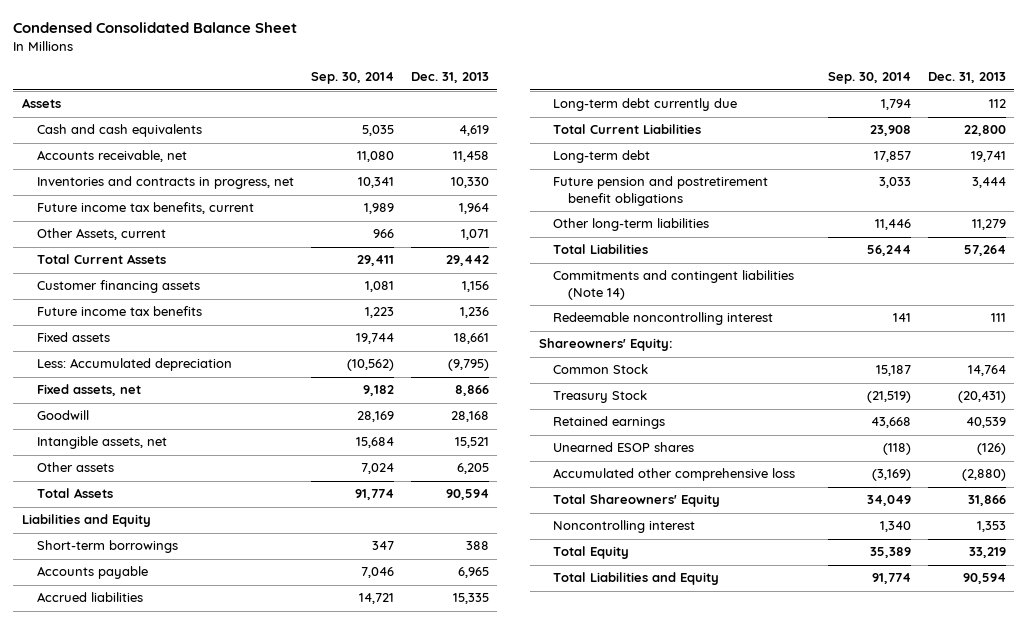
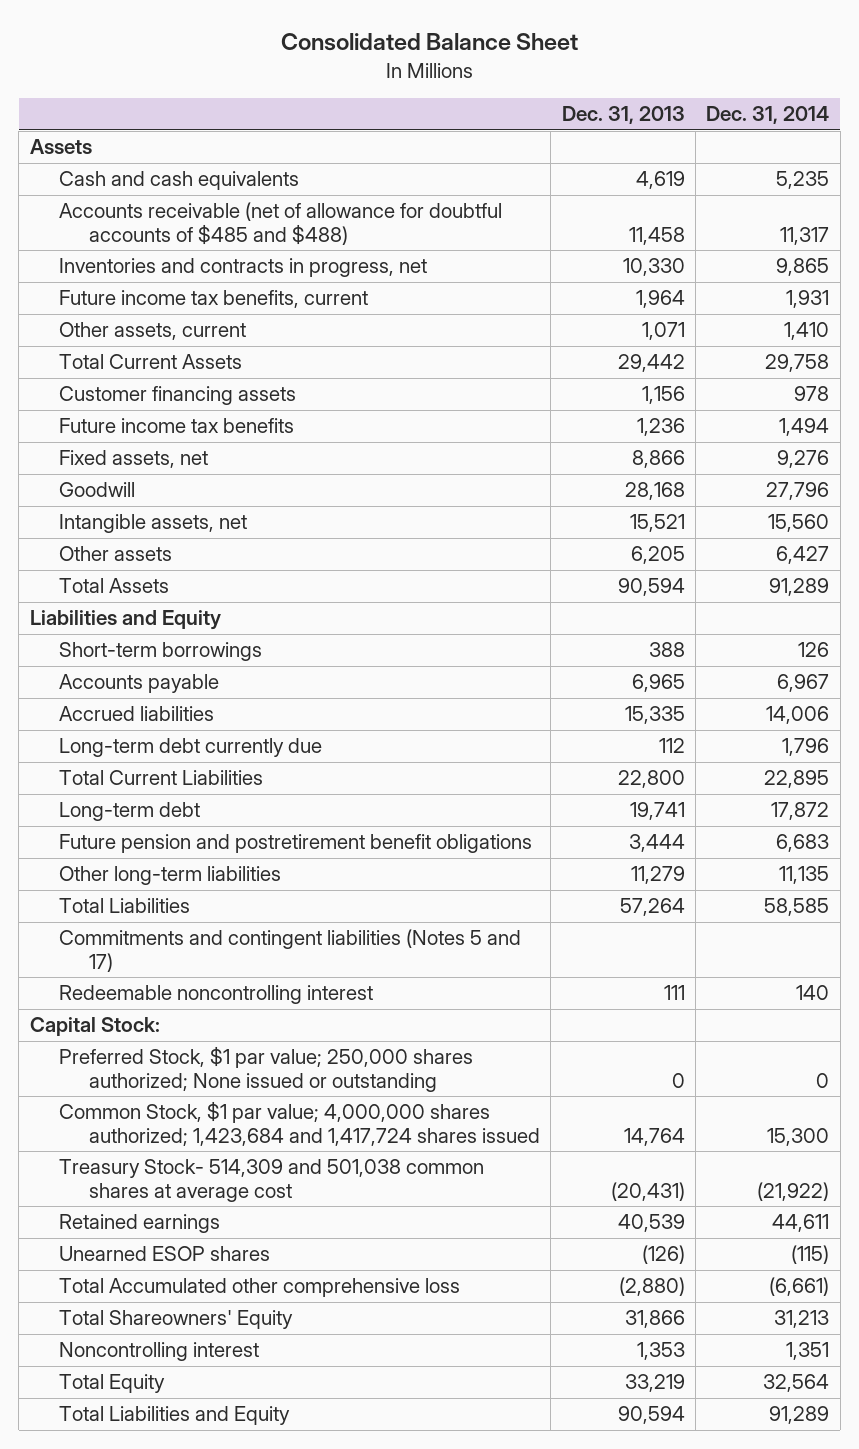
- Condensed Consolidated Balance Sheet
+ Consolidated Balance Sheet
- | Sep. 30, 2014 | Dec. 31, 2013
+ | Dec. 31, 2013 | Dec. 31, 2014
- Accounts receivable, net | 11,080 | 11,458
+ Accounts receivable (net of allowance for doubtful accounts of $485 and $488) | 11,458 | 11,317
- Other Assets, current | 966 | 1,071
+ Other assets, current | 1,071 | 1,410
- Fixed assets | 19,744 | 18,661
- Less: Accumulated depreciation | (10,562) | (9,795)
- Commitments and contingent liabilities (Note 14)
+ Commitments and contingent liabilities (Notes 5 and 17)
- Shareowners' Equity:
- Common Stock | 15,187 | 14,764
- Treasury Stock | (21,519) | (20,431)
+ Capital Stock:
+ Preferred Stock, $1 par value; 250,000 shares authorized; None issued or outstanding | 0 | 0
+ Common Stock, $1 par value; 4,000,000 shares authorized; 1,423,684 and 1,417,724 shares issued | 14,764 | 15,300
+ Treasury Stock- 514,309 and 501,038 common shares at average cost | (20,431) | (21,922)
- Accumulated other comprehensive loss | (3,169) | (2,880)
+ Total Accumulated other comprehensive loss | (2,880) | (6,661)

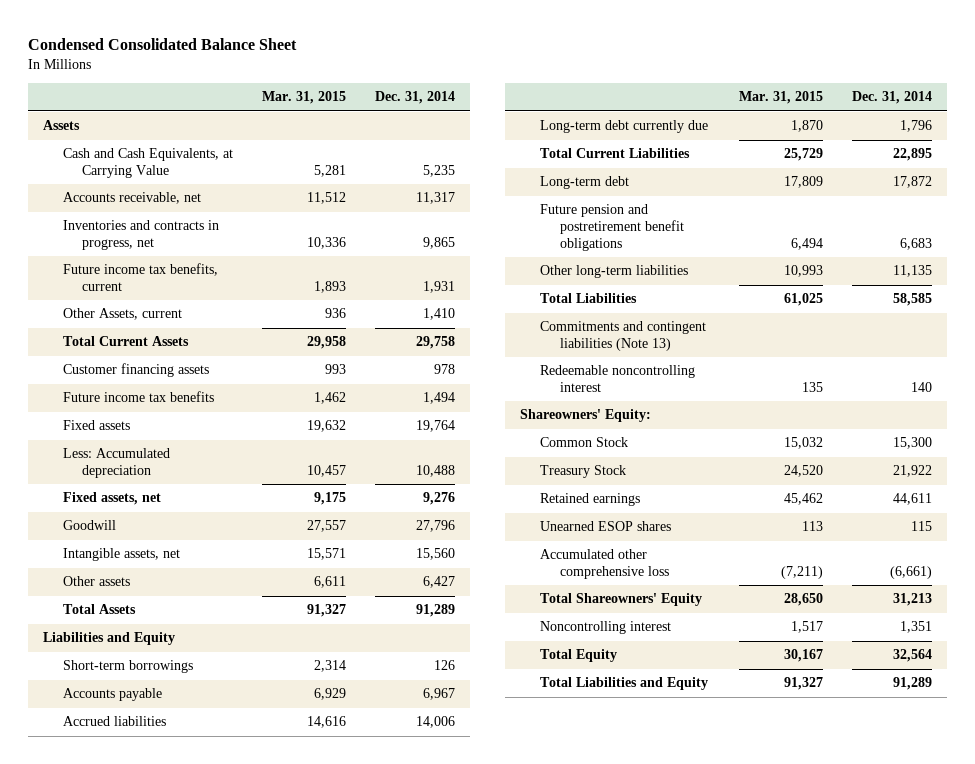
- Consolidated Balance Sheet
+ Condensed Consolidated Balance Sheet
- | Dec. 31, 2013 | Dec. 31, 2014
+ | Mar. 31, 2015 | Dec. 31, 2014
- Cash and cash equivalents | 4,619 | 5,235
- Accounts receivable (net of allowance for doubtful accounts of $485 and $488) | 11,458 | 11,317
+ Cash and Cash Equivalents, at Carrying Value | 5,281 | 5,235
+ Accounts receivable, net | 11,512 | 11,317
- Other assets, current | 1,071 | 1,410
+ Other Assets, current | 936 | 1,410
+ Fixed assets | 19,632 | 19,764
+ Less: Accumulated depreciation | 10,457 | 10,488
- Commitments and contingent liabilities (Notes 5 and 17)
+ Commitments and contingent liabilities (Note 13)
- Capital Stock:
- Preferred Stock, $1 par value; 250,000 shares authorized; None issued or outstanding | 0 | 0
- Common Stock, $1 par value; 4,000,000 shares authorized; 1,423,684 and 1,417,724 shares issued | 14,764 | 15,300
- Treasury Stock- 514,309 and 501,038 common shares at average cost | (20,431) | (21,922)
+ Shareowners' Equity:
+ Common Stock | 15,032 | 15,300
+ Treasury Stock | 24,520 | 21,922
- Unearned ESOP shares | (126) | (115)
- Total Accumulated other comprehensive loss | (2,880) | (6,661)
+ Unearned ESOP shares | 113 | 115
+ Accumulated other comprehensive loss | (7,211) | (6,661)

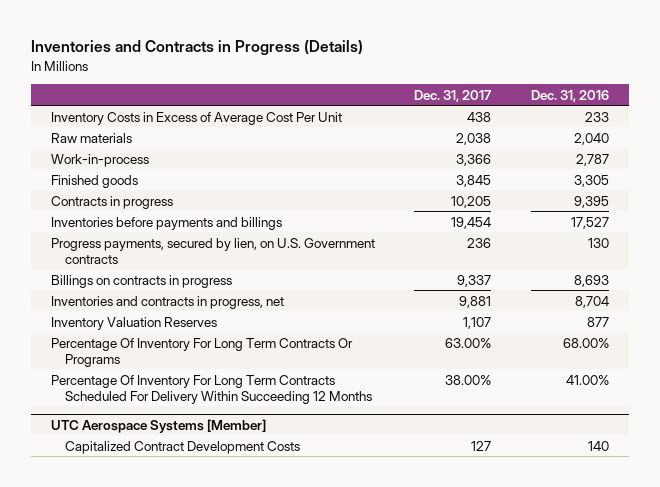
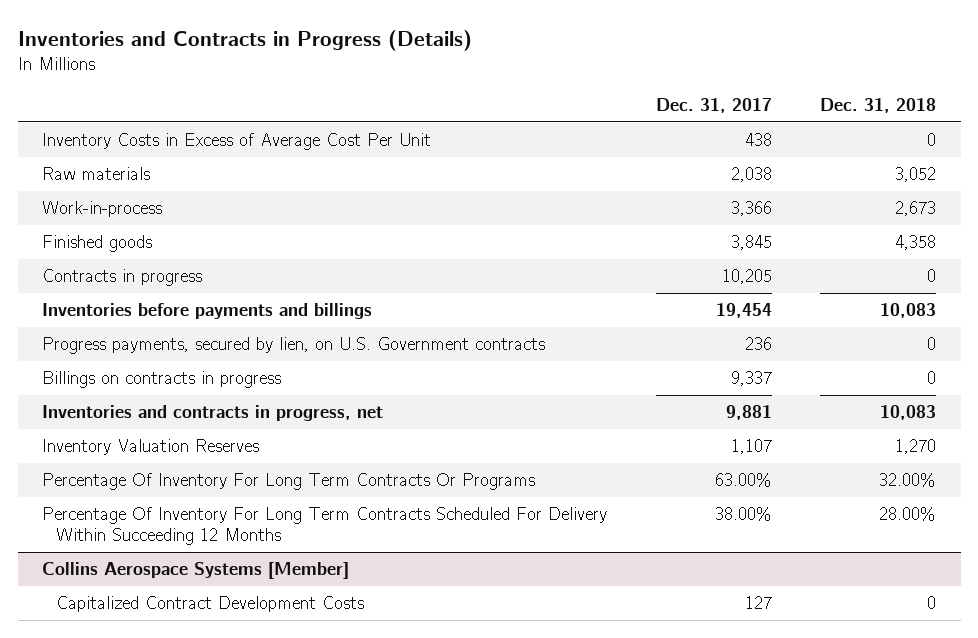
- | Dec. 31, 2017 | Dec. 31, 2016
+ | Dec. 31, 2017 | Dec. 31, 2018
- UTC Aerospace Systems [Member]
+ Collins Aerospace Systems [Member]

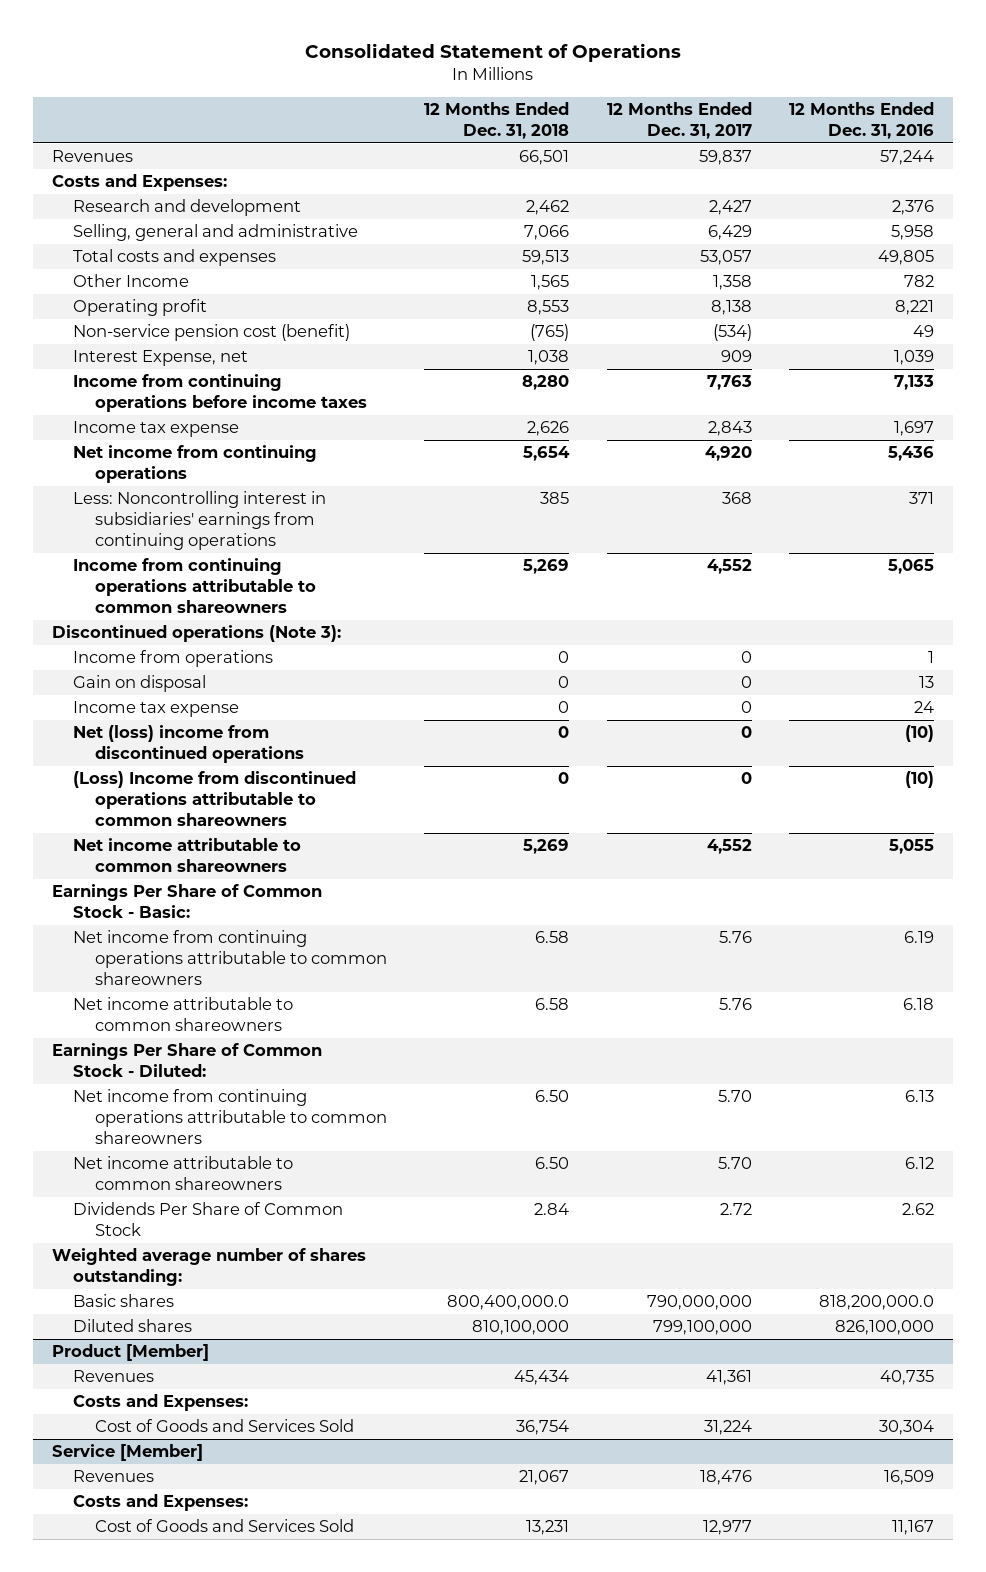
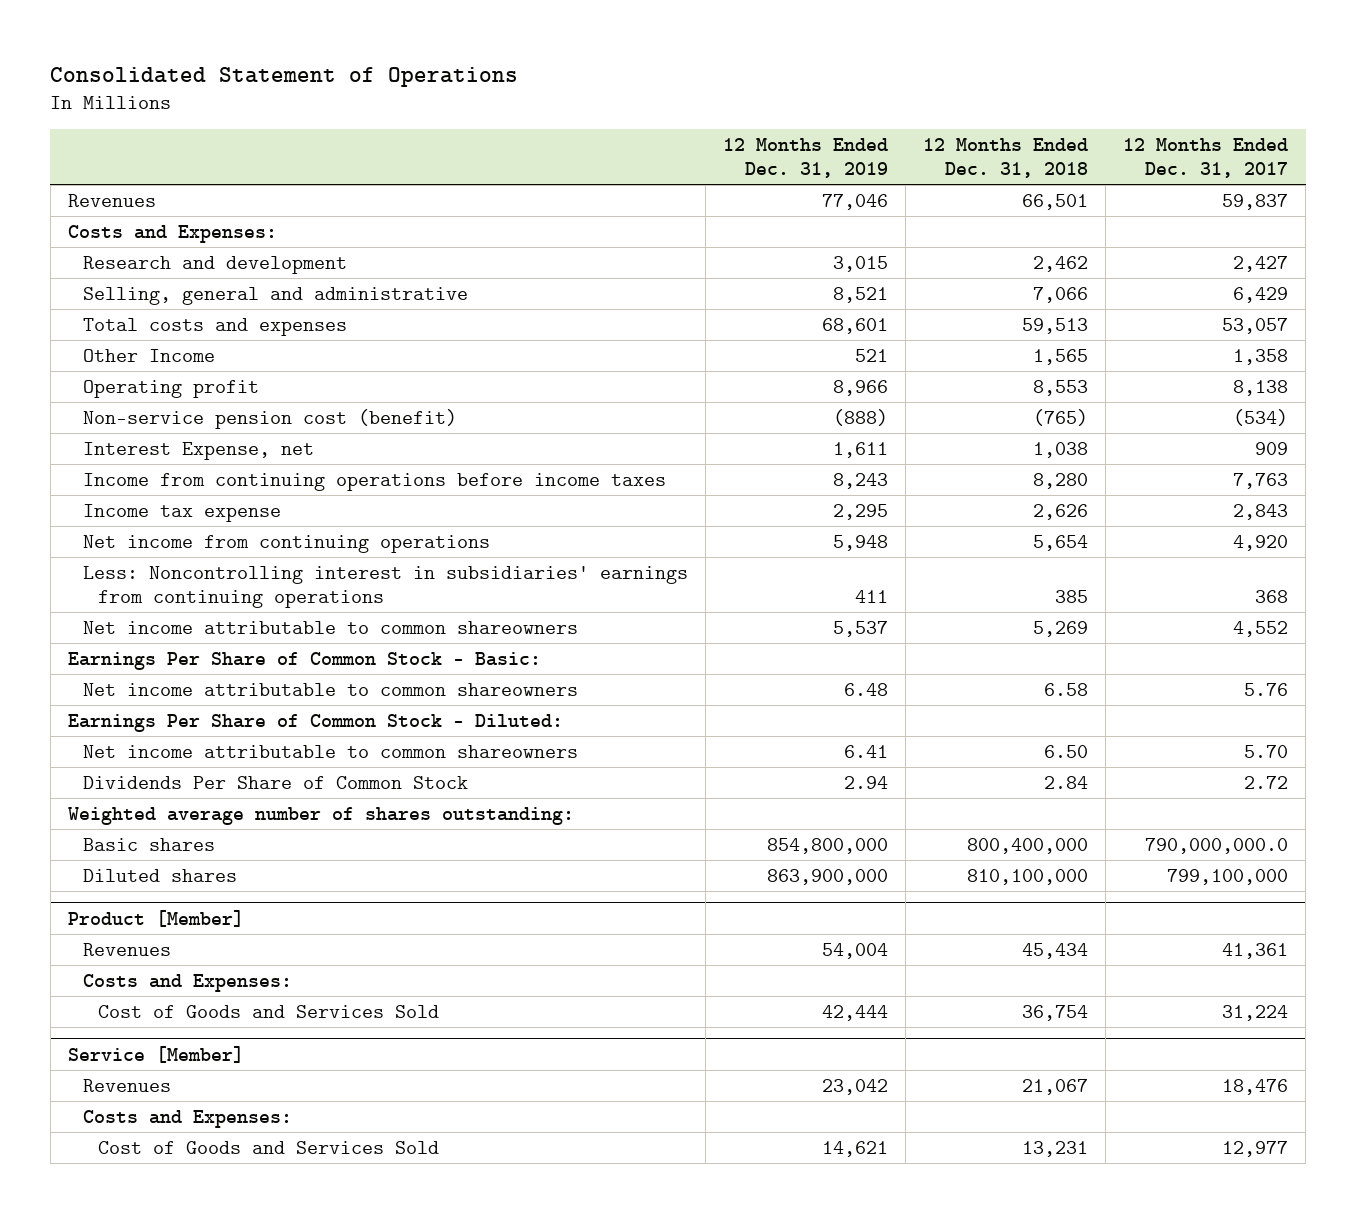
- | 12 Months Ended Dec. 31, 2018 | 12 Months Ended Dec. 31, 2017 | 12 Months Ended Dec. 31, 2016
+ | 12 Months Ended Dec. 31, 2019 | 12 Months Ended Dec. 31, 2018 | 12 Months Ended Dec. 31, 2017
- Income from continuing operations attributable to common shareowners | 5,269 | 4,552 | 5,065
- Discontinued operations (Note 3):
- Income from operations | 0 | 0 | 1
- Gain on disposal | 0 | 0 | 13
- Income tax expense | 0 | 0 | 24
- Net (loss) income from discontinued operations | 0 | 0 | (10)
- (Loss) Income from discontinued operations attributable to common shareowners | 0 | 0 | (10)
- Net income from continuing operations attributable to common shareowners | 6.58 | 5.76 | 6.19
- Net income from continuing operations attributable to common shareowners | 6.50 | 5.70 | 6.13
- Basic shares | 800,400,000.0 | 790,000,000 | 818,200,000.0
+ Basic shares | 854,800,000 | 800,400,000 | 790,000,000.0

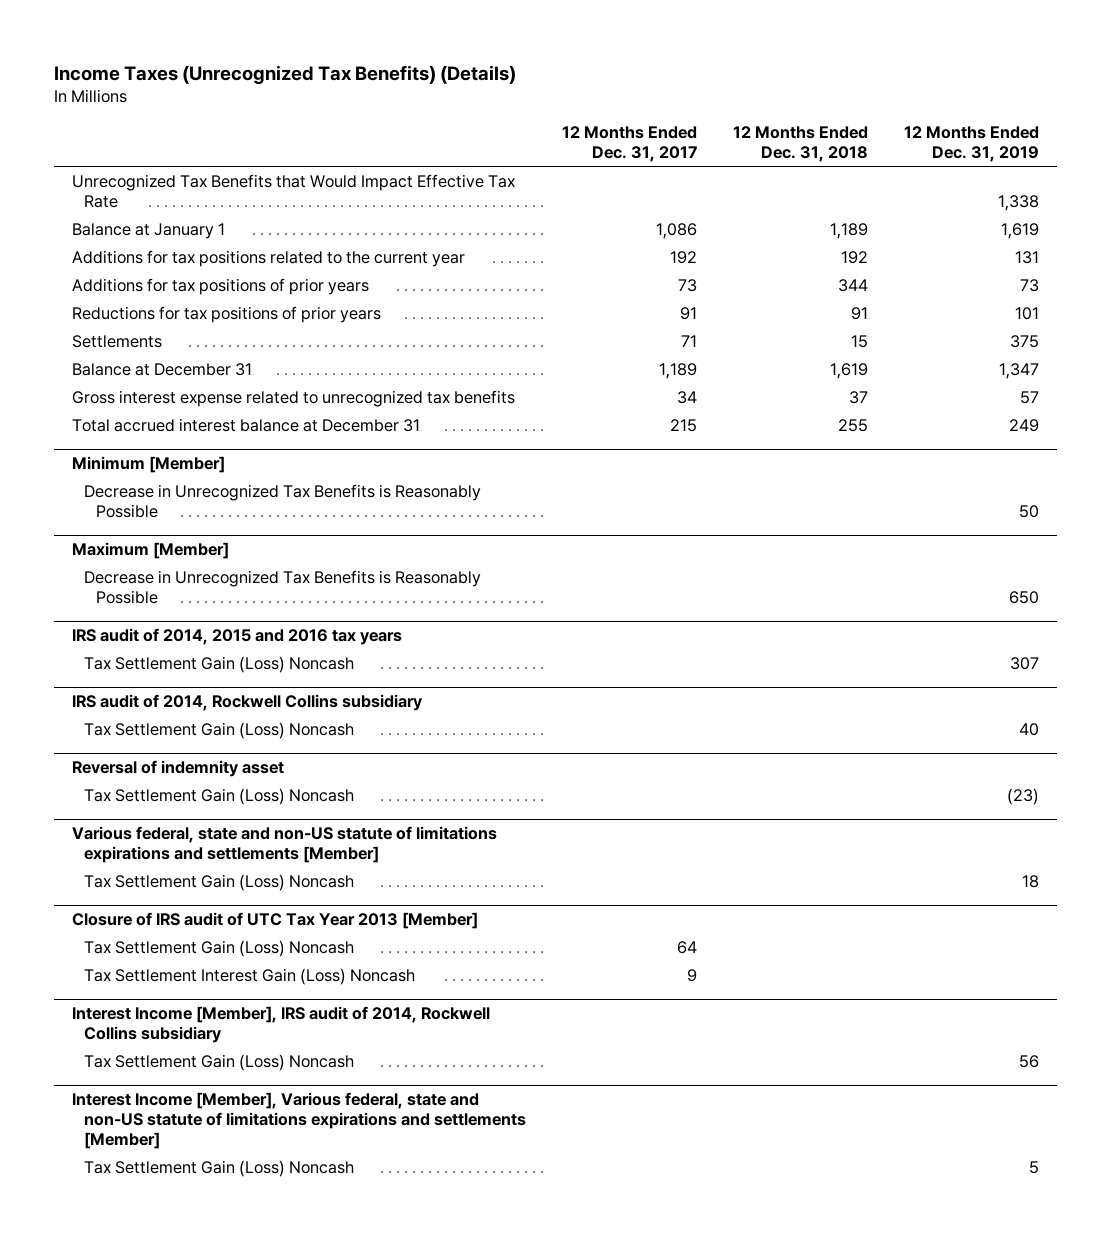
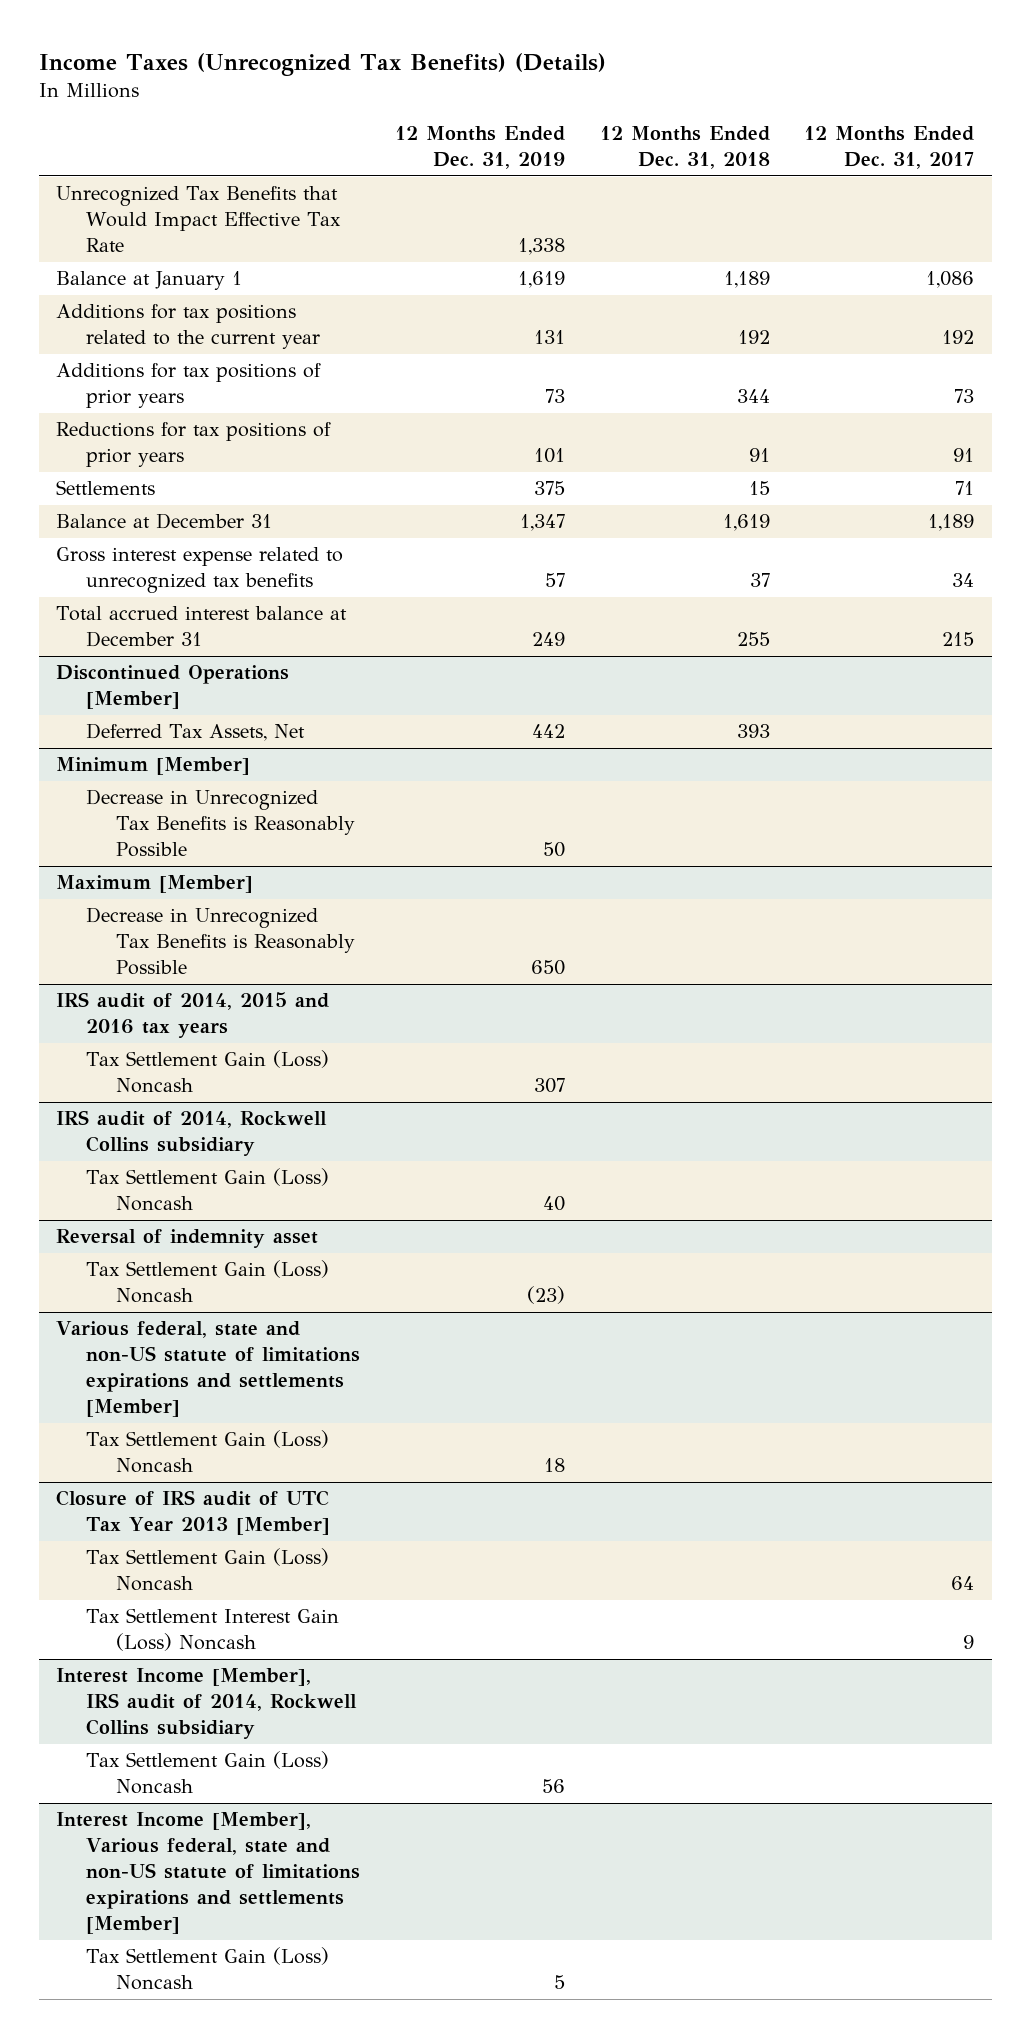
- | 12 Months Ended Dec. 31, 2017 | 12 Months Ended Dec. 31, 2018 | 12 Months Ended Dec. 31, 2019
+ | 12 Months Ended Dec. 31, 2019 | 12 Months Ended Dec. 31, 2018 | 12 Months Ended Dec. 31, 2017
+ Discontinued Operations [Member]
+ Deferred Tax Assets, Net | 442 | 393 |

